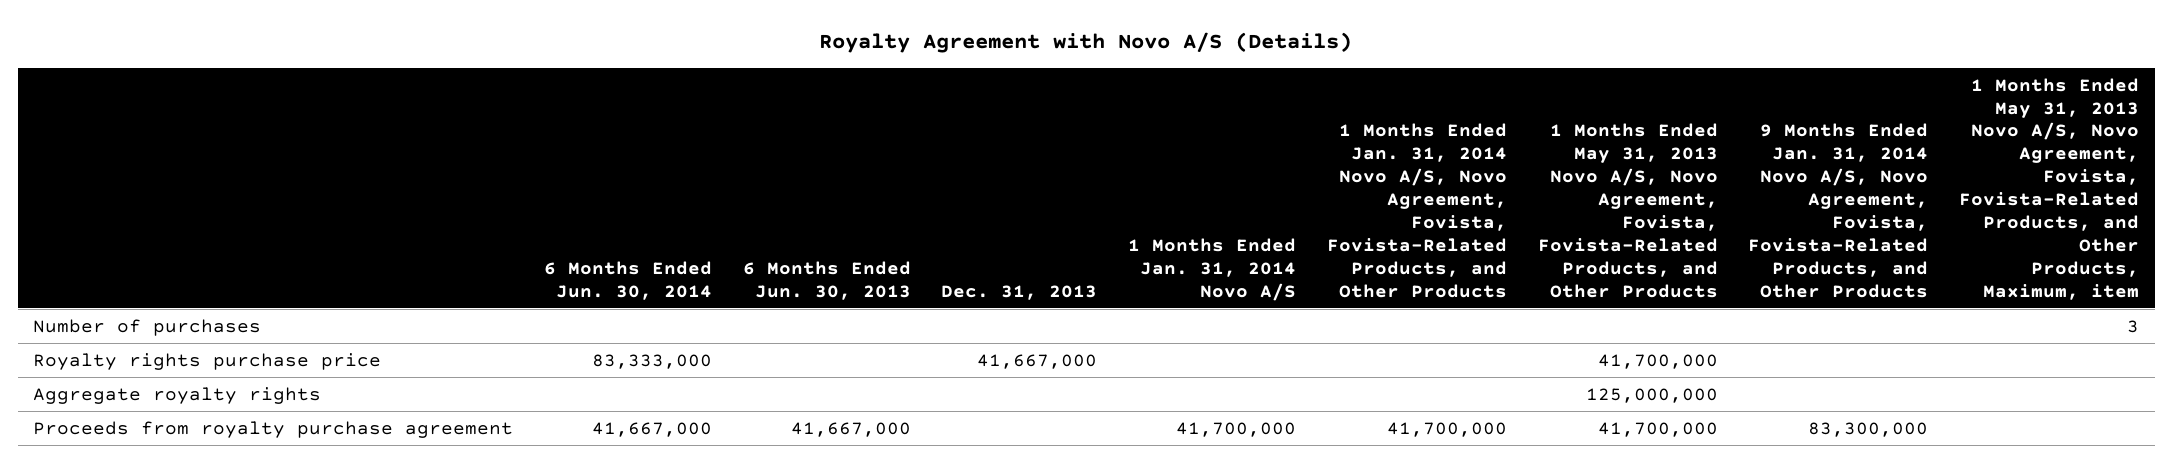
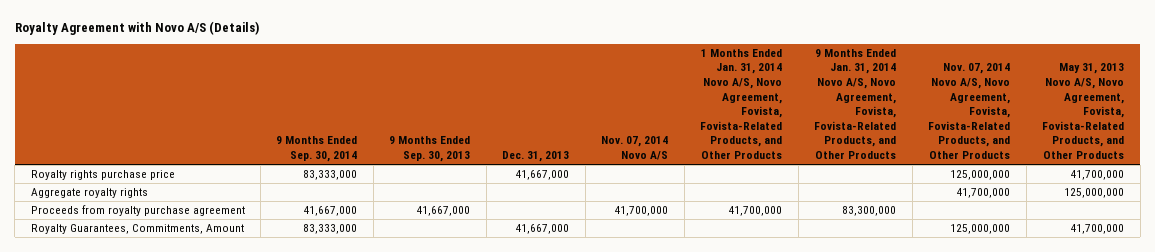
- | 6 Months Ended Jun. 30, 2014 | 6 Months Ended Jun. 30, 2013 | Dec. 31, 2013 | 1 Months Ended Jan. 31, 2014 Novo A/S | 1 Months Ended Jan. 31, 2014 Novo A/S, Novo Agreement, Fovista, Fovista-Related Products, and Other Products | 1 Months Ended May 31, 2013 Novo A/S, Novo Agreement, Fovista, Fovista-Related Products, and Other Products | 9 Months Ended Jan. 31, 2014 Novo A/S, Novo Agreement, Fovista, Fovista-Related Products, and Other Products | 1 Months Ended May 31, 2013 Novo A/S, Novo Agreement, Fovista, Fovista-Related Products, and Other Products, Maximum, item
+ | 9 Months Ended Sep. 30, 2014 | 9 Months Ended Sep. 30, 2013 | Dec. 31, 2013 | Nov. 07, 2014 Novo A/S | 1 Months Ended Jan. 31, 2014 Novo A/S, Novo Agreement, Fovista, Fovista-Related Products, and Other Products | 9 Months Ended Jan. 31, 2014 Novo A/S, Novo Agreement, Fovista, Fovista-Related Products, and Other Products | Nov. 07, 2014 Novo A/S, Novo Agreement, Fovista, Fovista-Related Products, and Other Products | May 31, 2013 Novo A/S, Novo Agreement, Fovista, Fovista-Related Products, and Other Products
- Number of purchases | | | | | | | | 3
+ Royalty Guarantees, Commitments, Amount | 83,333,000 | | 41,667,000 | | | | 125,000,000 | 41,700,000

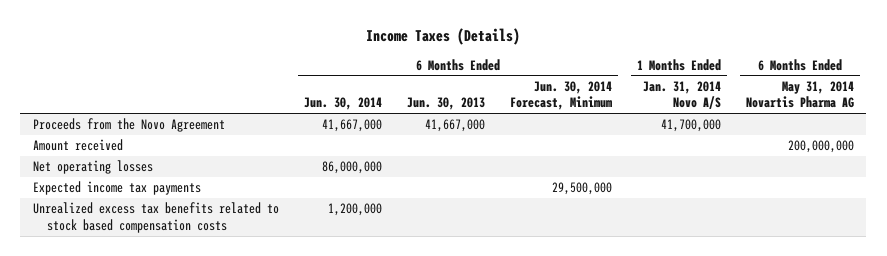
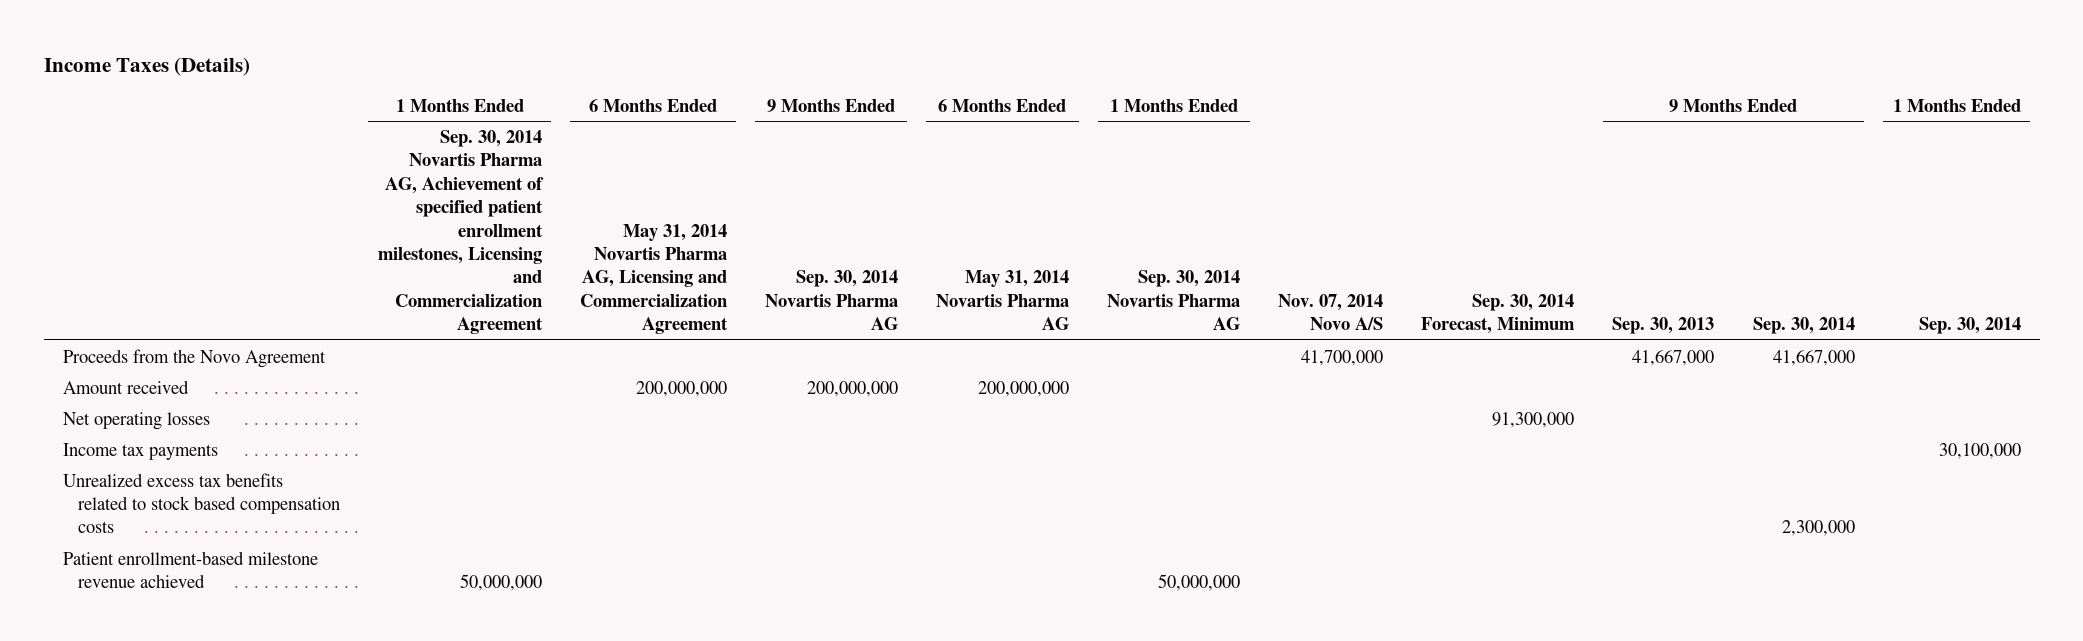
- | 6 Months Ended Jun. 30, 2014 | 6 Months Ended Jun. 30, 2013 | 6 Months Ended Jun. 30, 2014 Forecast, Minimum | 1 Months Ended Jan. 31, 2014 Novo A/S | 6 Months Ended May 31, 2014 Novartis Pharma AG
+ | 1 Months Ended Sep. 30, 2014 Novartis Pharma AG, Achievement of specified patient enrollment milestones, Licensing and Commercialization Agreement | 6 Months Ended May 31, 2014 Novartis Pharma AG, Licensing and Commercialization Agreement | 9 Months Ended Sep. 30, 2014 Novartis Pharma AG | 6 Months Ended May 31, 2014 Novartis Pharma AG | 1 Months Ended Sep. 30, 2014 Novartis Pharma AG | Nov. 07, 2014 Novo A/S | Sep. 30, 2014 Forecast, Minimum | 9 Months Ended Sep. 30, 2013 | 9 Months Ended Sep. 30, 2014 | 1 Months Ended Sep. 30, 2014
- Expected income tax payments | | | 29,500,000 | |
+ Income tax payments | | | | | | | | | | 30,100,000
+ Patient enrollment-based milestone revenue achieved | 50,000,000 | | | | 50,000,000 | | | | |

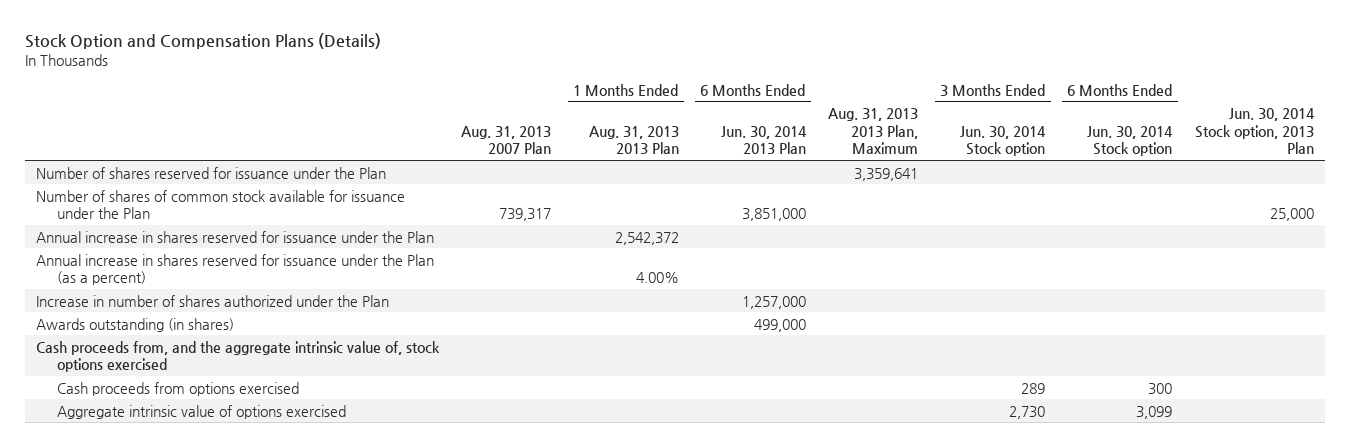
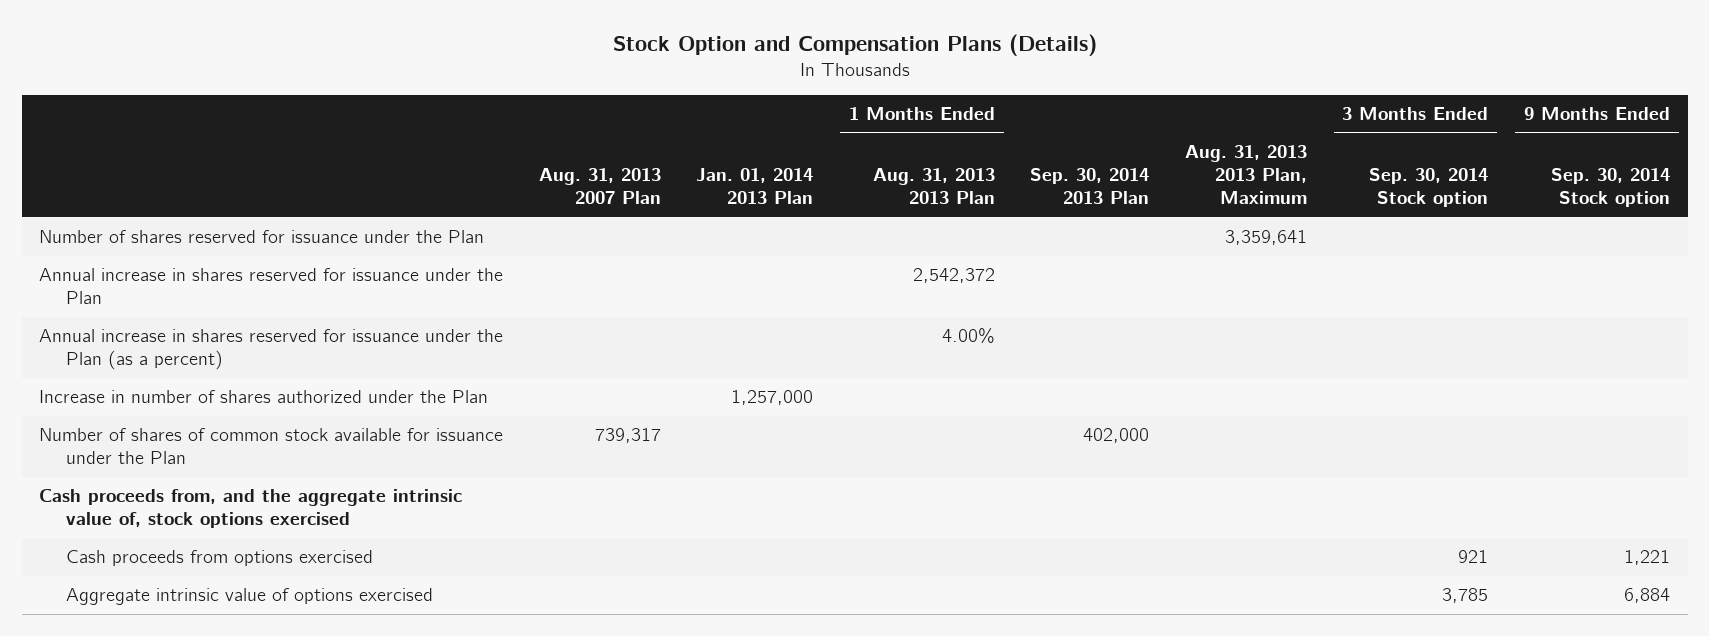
- | Aug. 31, 2013 2007 Plan | 1 Months Ended Aug. 31, 2013 2013 Plan | 6 Months Ended Jun. 30, 2014 2013 Plan | Aug. 31, 2013 2013 Plan, Maximum | 3 Months Ended Jun. 30, 2014 Stock option | 6 Months Ended Jun. 30, 2014 Stock option | Jun. 30, 2014 Stock option, 2013 Plan
+ | Aug. 31, 2013 2007 Plan | Jan. 01, 2014 2013 Plan | 1 Months Ended Aug. 31, 2013 2013 Plan | Sep. 30, 2014 2013 Plan | Aug. 31, 2013 2013 Plan, Maximum | 3 Months Ended Sep. 30, 2014 Stock option | 9 Months Ended Sep. 30, 2014 Stock option
- Awards outstanding (in shares) | | | 499,000 | | | |
moved down: Number of shares of common stock available for issuance under the Plan | 739,317 | | | 402,000 | | |

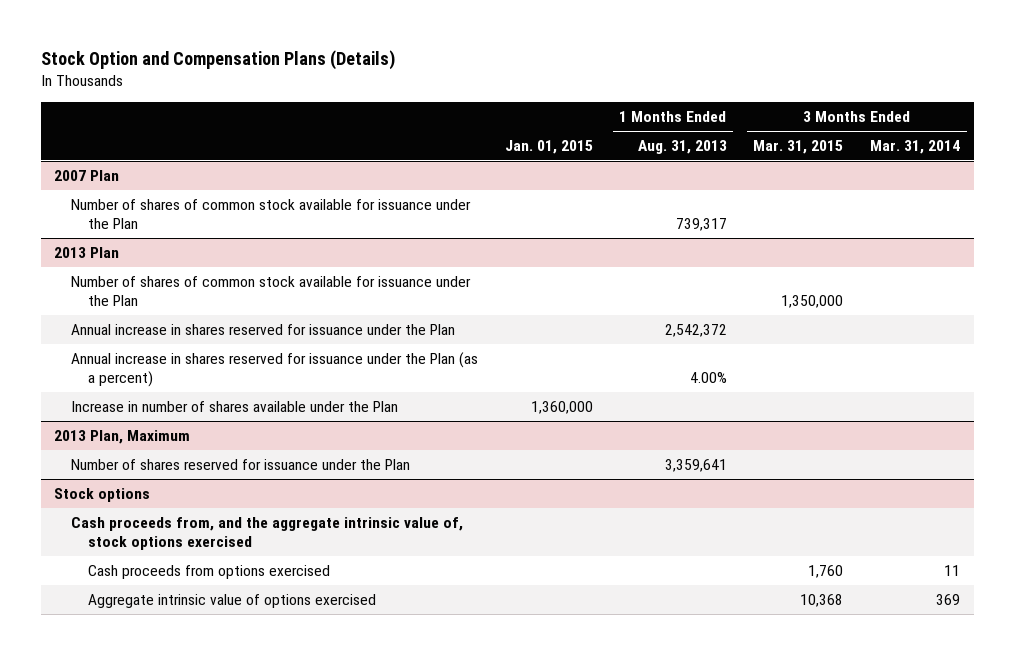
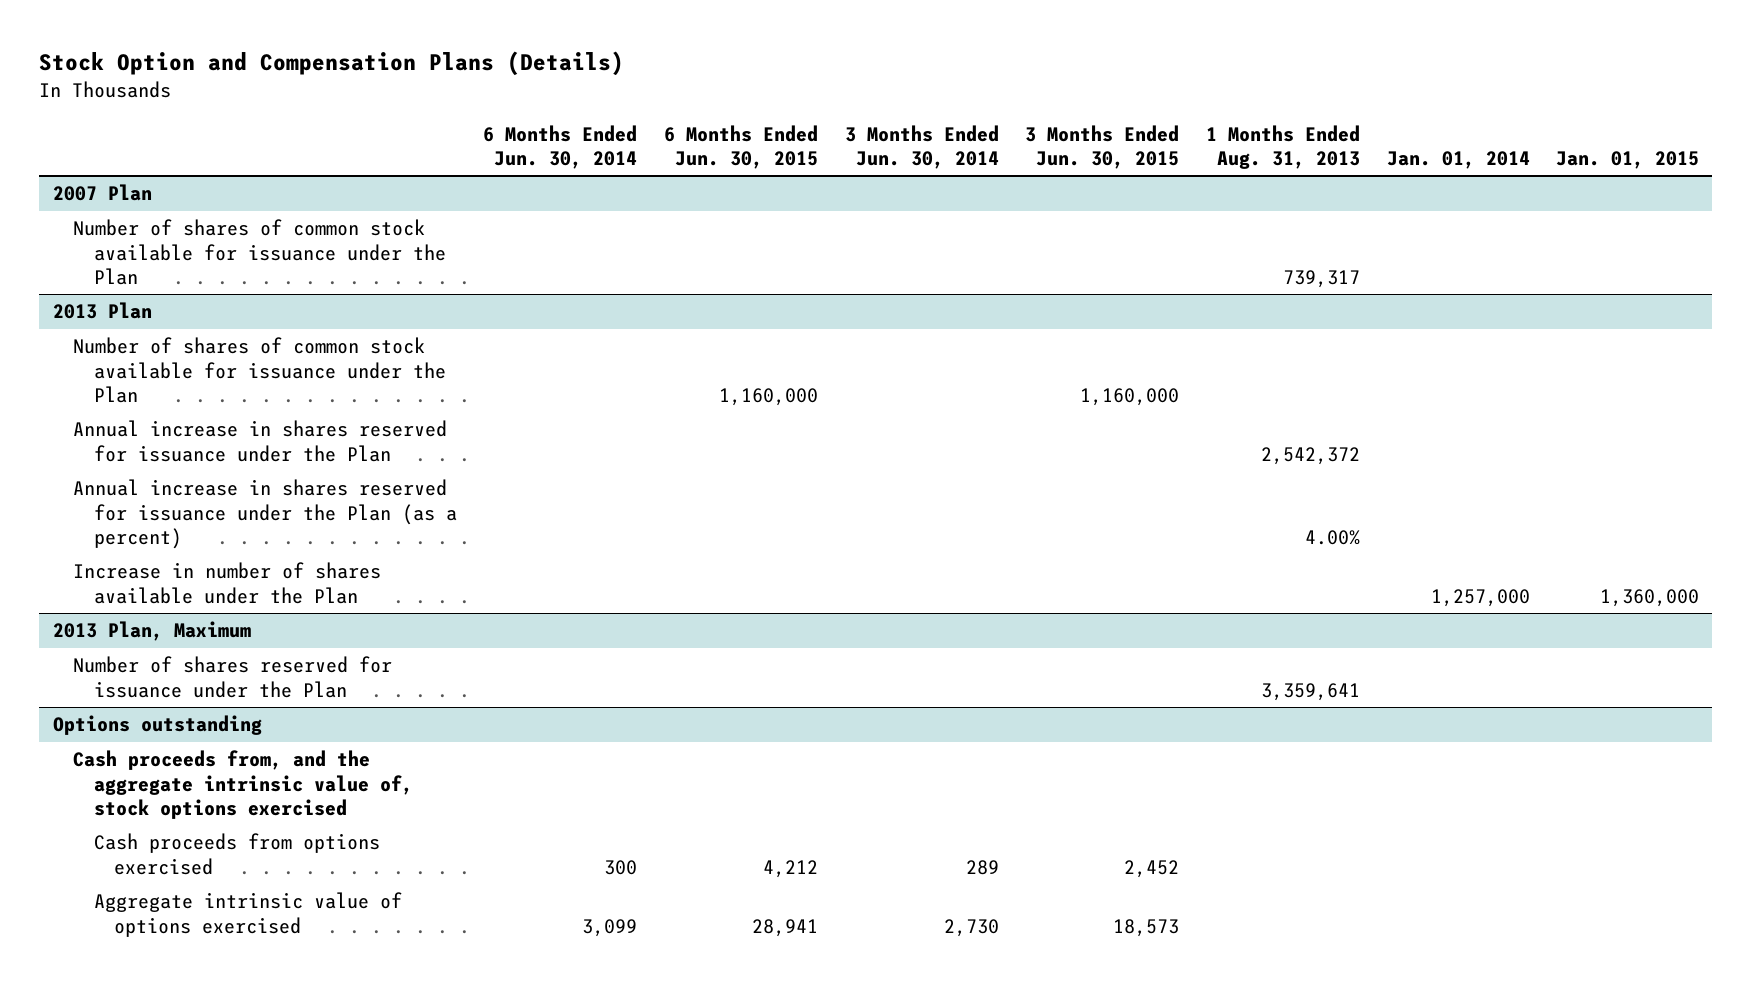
- | Jan. 01, 2015 | 1 Months Ended Aug. 31, 2013 | 3 Months Ended Mar. 31, 2015 | 3 Months Ended Mar. 31, 2014
+ | 6 Months Ended Jun. 30, 2014 | 6 Months Ended Jun. 30, 2015 | 3 Months Ended Jun. 30, 2014 | 3 Months Ended Jun. 30, 2015 | 1 Months Ended Aug. 31, 2013 | Jan. 01, 2014 | Jan. 01, 2015
- Stock options
+ Options outstanding

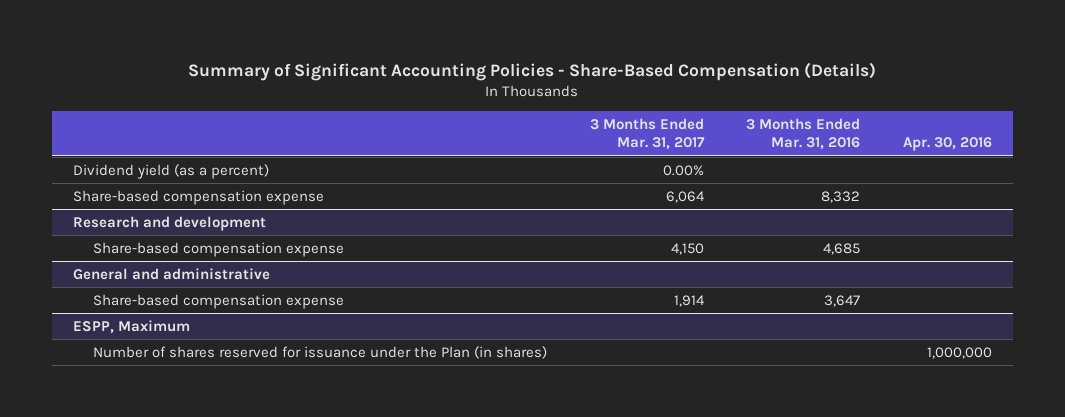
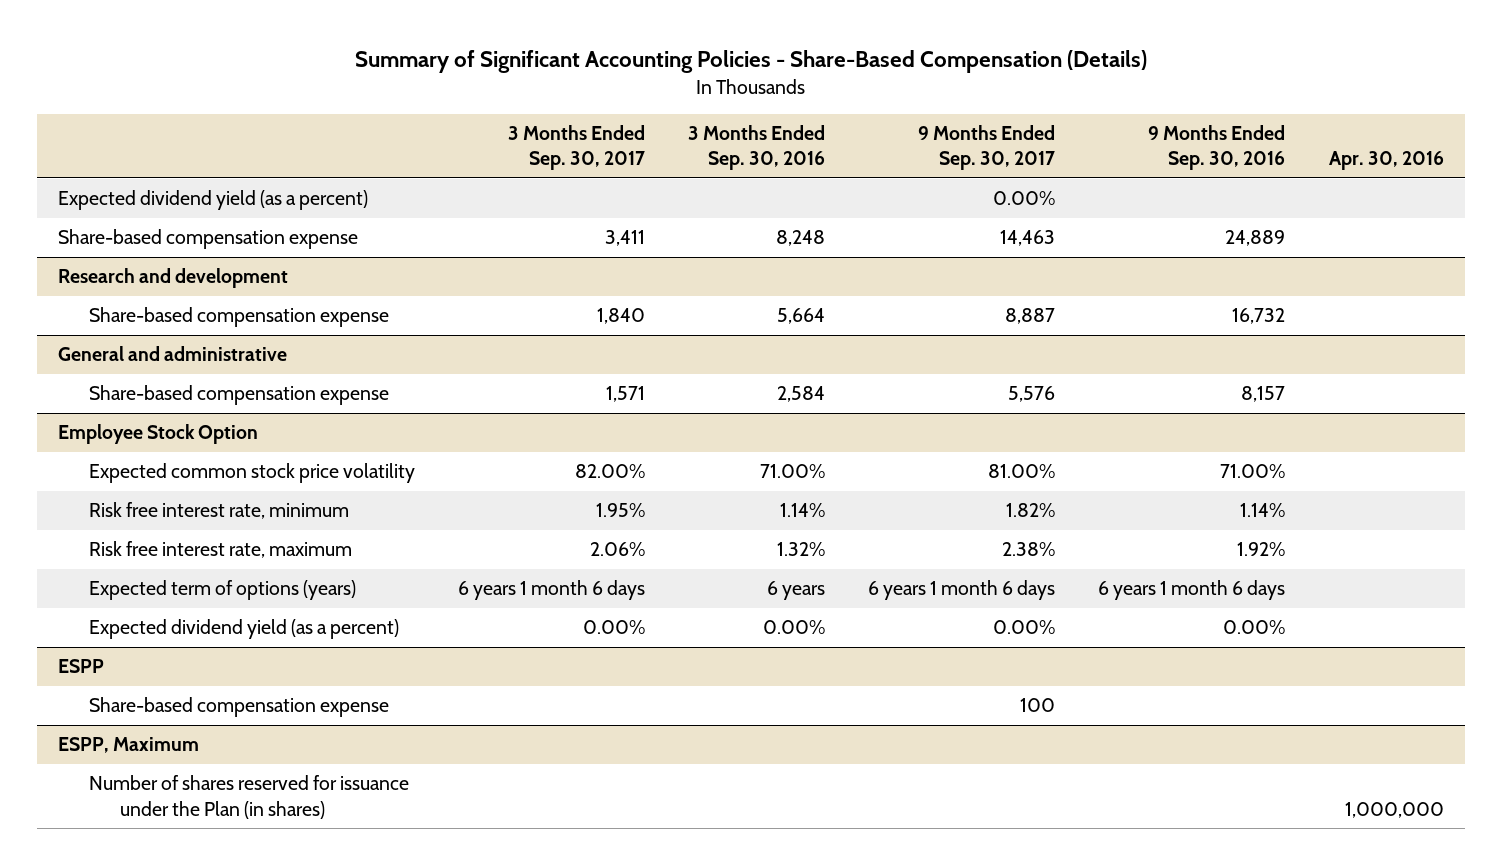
- | 3 Months Ended Mar. 31, 2017 | 3 Months Ended Mar. 31, 2016 | Apr. 30, 2016
+ | 3 Months Ended Sep. 30, 2017 | 3 Months Ended Sep. 30, 2016 | 9 Months Ended Sep. 30, 2017 | 9 Months Ended Sep. 30, 2016 | Apr. 30, 2016
- Dividend yield (as a percent) | 0.00% | |
+ Expected dividend yield (as a percent) | | | 0.00% | |
+ Employee Stock Option
+ Expected common stock price volatility | 82.00% | 71.00% | 81.00% | 71.00% |
+ Risk free interest rate, minimum | 1.95% | 1.14% | 1.82% | 1.14% |
+ Risk free interest rate, maximum | 2.06% | 1.32% | 2.38% | 1.92% |
+ Expected term of options (years) | 6 years 1 month 6 days | 6 years | 6 years 1 month 6 days | 6 years 1 month 6 days |
+ Expected dividend yield (as a percent) | 0.00% | 0.00% | 0.00% | 0.00% |
+ ESPP
+ Share-based compensation expense | | | 100 | |

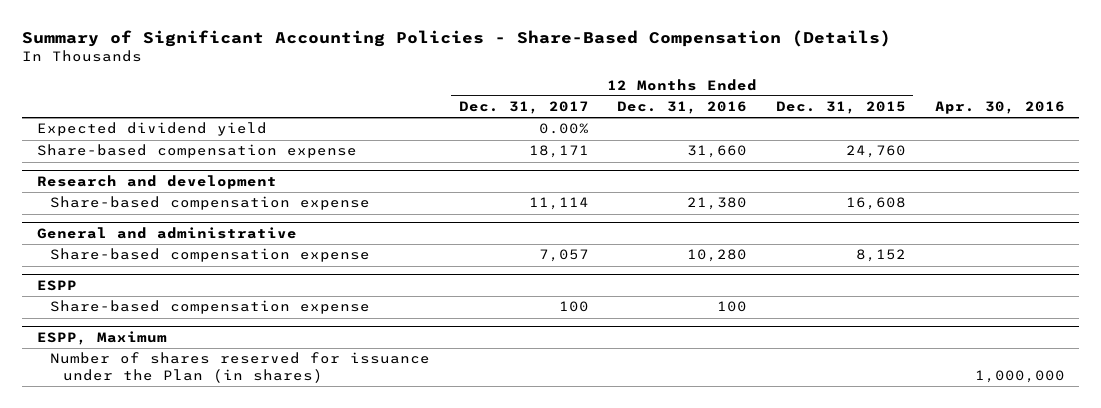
- | 3 Months Ended Sep. 30, 2017 | 3 Months Ended Sep. 30, 2016 | 9 Months Ended Sep. 30, 2017 | 9 Months Ended Sep. 30, 2016 | Apr. 30, 2016
+ | 12 Months Ended Dec. 31, 2017 | 12 Months Ended Dec. 31, 2016 | 12 Months Ended Dec. 31, 2015 | Apr. 30, 2016
- Expected dividend yield (as a percent) | | | 0.00% | |
+ Expected dividend yield | 0.00% | | |
- Employee Stock Option
- Expected common stock price volatility | 82.00% | 71.00% | 81.00% | 71.00% |
- Risk free interest rate, minimum | 1.95% | 1.14% | 1.82% | 1.14% |
- Risk free interest rate, maximum | 2.06% | 1.32% | 2.38% | 1.92% |
- Expected term of options (years) | 6 years 1 month 6 days | 6 years | 6 years 1 month 6 days | 6 years 1 month 6 days |
- Expected dividend yield (as a percent) | 0.00% | 0.00% | 0.00% | 0.00% |

